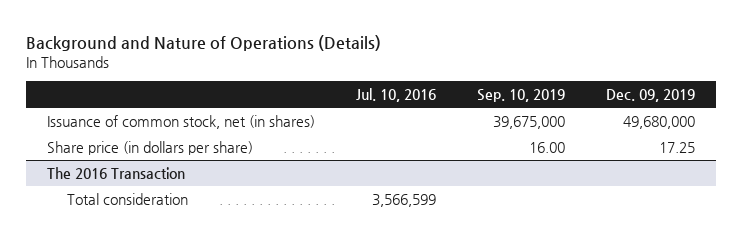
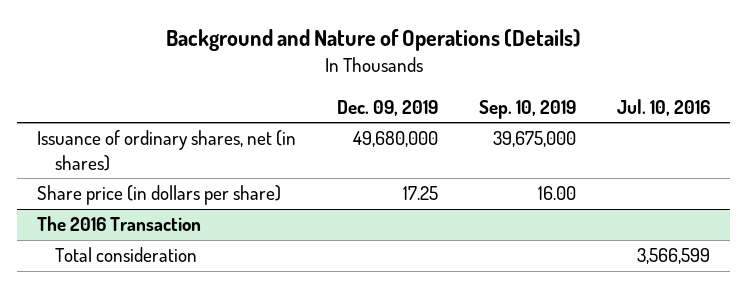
- | Jul. 10, 2016 | Sep. 10, 2019 | Dec. 09, 2019
+ | Dec. 09, 2019 | Sep. 10, 2019 | Jul. 10, 2016
- Issuance of common stock, net (in shares) | | 39,675,000 | 49,680,000
+ Issuance of ordinary shares, net (in shares) | 49,680,000 | 39,675,000 |

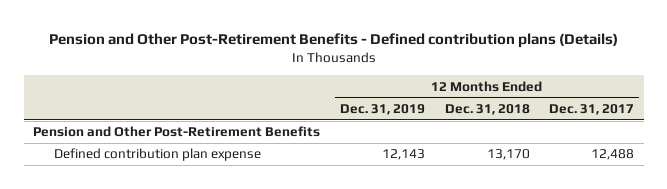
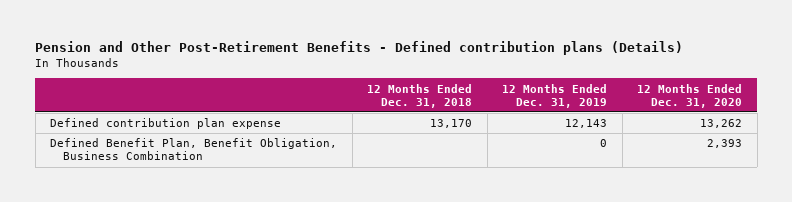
- | 12 Months Ended Dec. 31, 2019 | 12 Months Ended Dec. 31, 2018 | 12 Months Ended Dec. 31, 2017
+ | 12 Months Ended Dec. 31, 2018 | 12 Months Ended Dec. 31, 2019 | 12 Months Ended Dec. 31, 2020
- Pension and Other Post-Retirement Benefits
+ Defined Benefit Plan, Benefit Obligation, Business Combination | | 0 | 2,393

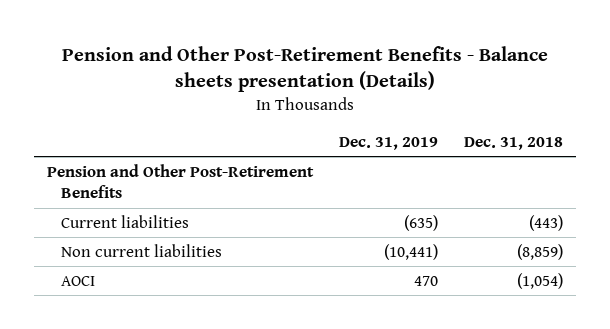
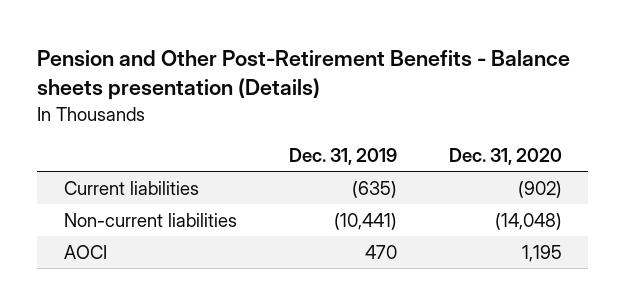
- | Dec. 31, 2019 | Dec. 31, 2018
+ | Dec. 31, 2019 | Dec. 31, 2020
- Pension and Other Post-Retirement Benefits
- Non current liabilities | (10,441) | (8,859)
+ Non-current liabilities | (10,441) | (14,048)

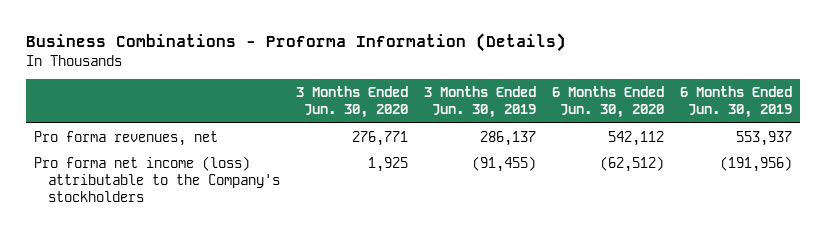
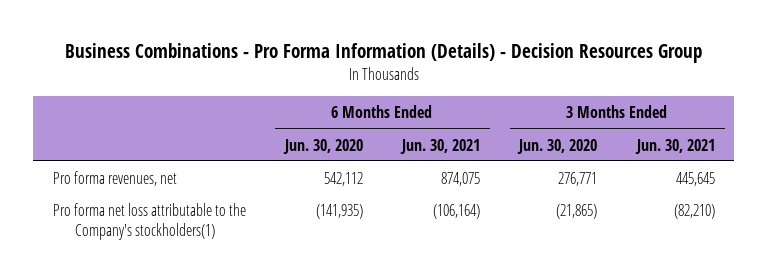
- Business Combinations - Proforma Information (Details)
+ Business Combinations - Pro Forma Information (Details) - Decision Resources Group
- | 3 Months Ended Jun. 30, 2020 | 3 Months Ended Jun. 30, 2019 | 6 Months Ended Jun. 30, 2020 | 6 Months Ended Jun. 30, 2019
+ | 6 Months Ended Jun. 30, 2020 | 6 Months Ended Jun. 30, 2021 | 3 Months Ended Jun. 30, 2020 | 3 Months Ended Jun. 30, 2021
- Pro forma net income (loss) attributable to the Company's stockholders | 1,925 | (91,455) | (62,512) | (191,956)
+ Pro forma net loss attributable to the Company's stockholders(1) | (141,935) | (106,164) | (21,865) | (82,210)

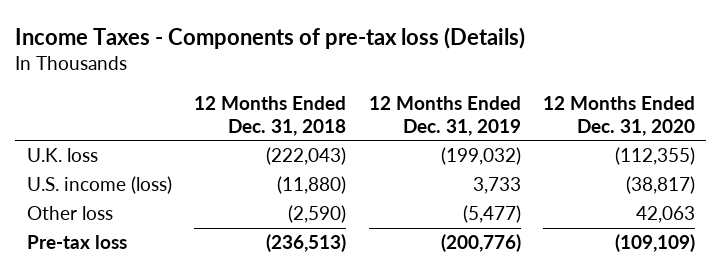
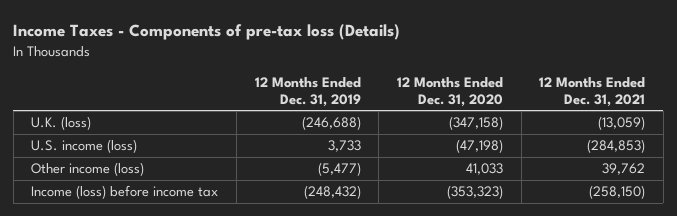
- | 12 Months Ended Dec. 31, 2018 | 12 Months Ended Dec. 31, 2019 | 12 Months Ended Dec. 31, 2020
+ | 12 Months Ended Dec. 31, 2019 | 12 Months Ended Dec. 31, 2020 | 12 Months Ended Dec. 31, 2021
- U.K. loss | (222,043) | (199,032) | (112,355)
- U.S. income (loss) | (11,880) | 3,733 | (38,817)
- Other loss | (2,590) | (5,477) | 42,063
- Pre-tax loss | (236,513) | (200,776) | (109,109)
+ U.K. (loss) | (246,688) | (347,158) | (13,059)
+ U.S. income (loss) | 3,733 | (47,198) | (284,853)
+ Other income (loss) | (5,477) | 41,033 | 39,762
+ Income (loss) before income tax | (248,432) | (353,323) | (258,150)

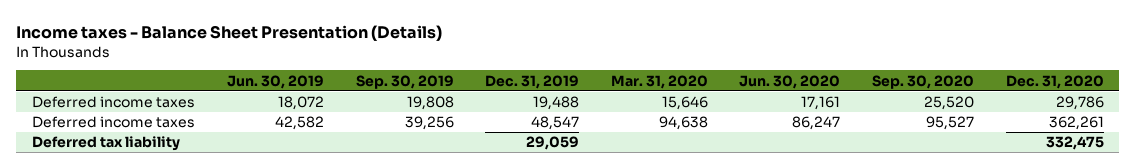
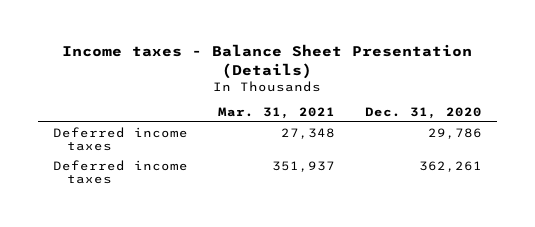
- | Jun. 30, 2019 | Sep. 30, 2019 | Dec. 31, 2019 | Mar. 31, 2020 | Jun. 30, 2020 | Sep. 30, 2020 | Dec. 31, 2020
+ | Mar. 31, 2021 | Dec. 31, 2020
- Deferred tax liability | | | 29,059 | | | | 332,475

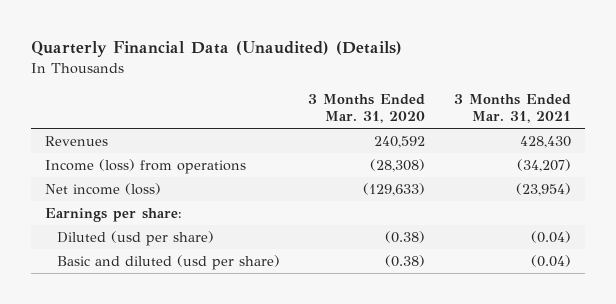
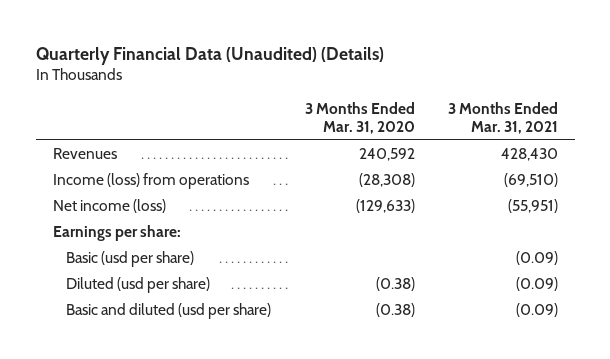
- Income (loss) from operations | (28,308) | (34,207)
- Net income (loss) | (129,633) | (23,954)
+ Income (loss) from operations | (28,308) | (69,510)
+ Net income (loss) | (129,633) | (55,951)
- Diluted (usd per share) | (0.38) | (0.04)
- Basic and diluted (usd per share) | (0.38) | (0.04)
+ Basic (usd per share) | | (0.09)
+ Diluted (usd per share) | (0.38) | (0.09)
+ Basic and diluted (usd per share) | (0.38) | (0.09)

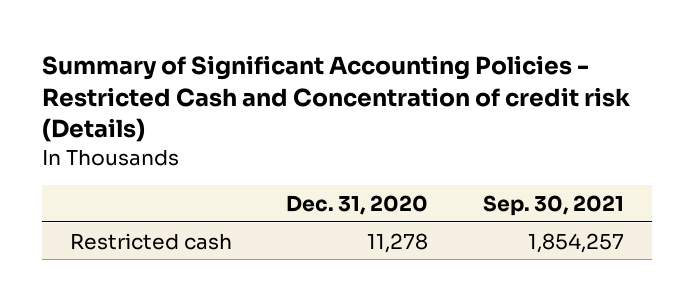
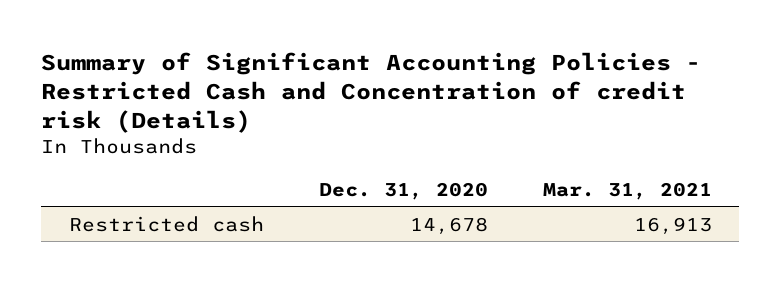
- | Dec. 31, 2020 | Sep. 30, 2021
+ | Dec. 31, 2020 | Mar. 31, 2021
- Restricted cash | 11,278 | 1,854,257
+ Restricted cash | 14,678 | 16,913

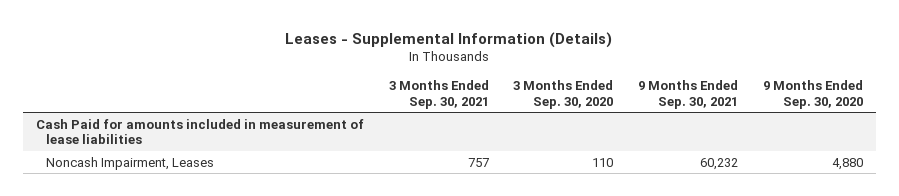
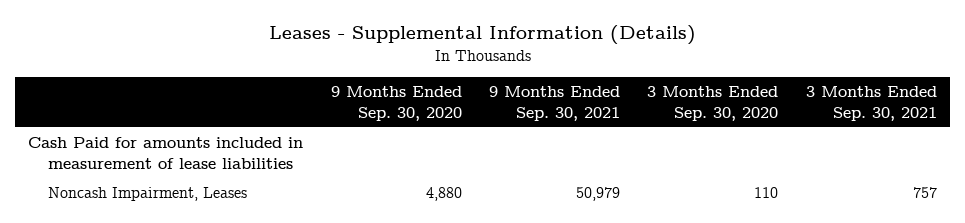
- | 3 Months Ended Sep. 30, 2021 | 3 Months Ended Sep. 30, 2020 | 9 Months Ended Sep. 30, 2021 | 9 Months Ended Sep. 30, 2020
+ | 9 Months Ended Sep. 30, 2020 | 9 Months Ended Sep. 30, 2021 | 3 Months Ended Sep. 30, 2020 | 3 Months Ended Sep. 30, 2021
- Noncash Impairment, Leases | 757 | 110 | 60,232 | 4,880
+ Noncash Impairment, Leases | 4,880 | 50,979 | 110 | 757

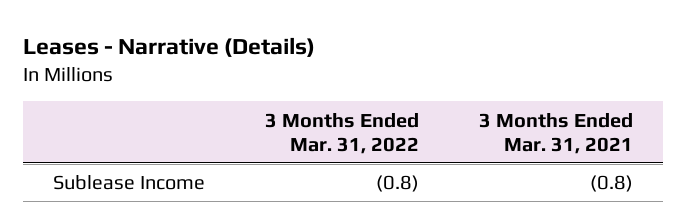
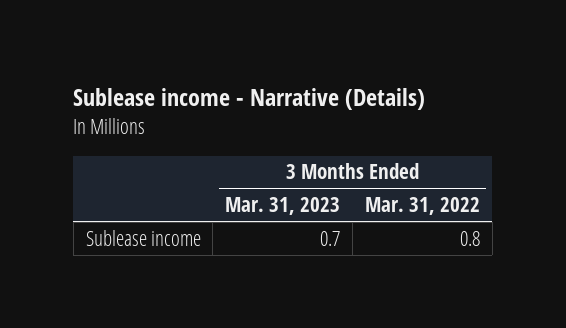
- Leases - Narrative (Details)
+ Sublease income - Narrative (Details)
- | 3 Months Ended Mar. 31, 2022 | 3 Months Ended Mar. 31, 2021
+ | 3 Months Ended Mar. 31, 2023 | 3 Months Ended Mar. 31, 2022
- Sublease Income | (0.8) | (0.8)
+ Sublease income | 0.7 | 0.8

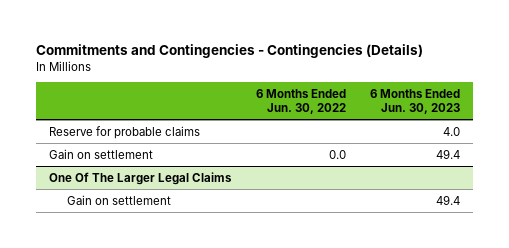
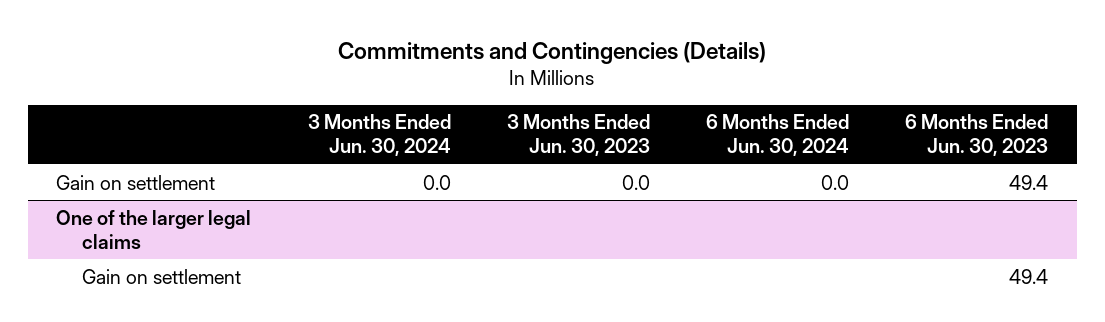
- Commitments and Contingencies - Contingencies (Details)
+ Commitments and Contingencies (Details)
- | 6 Months Ended Jun. 30, 2022 | 6 Months Ended Jun. 30, 2023
+ | 3 Months Ended Jun. 30, 2024 | 3 Months Ended Jun. 30, 2023 | 6 Months Ended Jun. 30, 2024 | 6 Months Ended Jun. 30, 2023
- Reserve for probable claims | | 4.0
- One Of The Larger Legal Claims
+ One of the larger legal claims

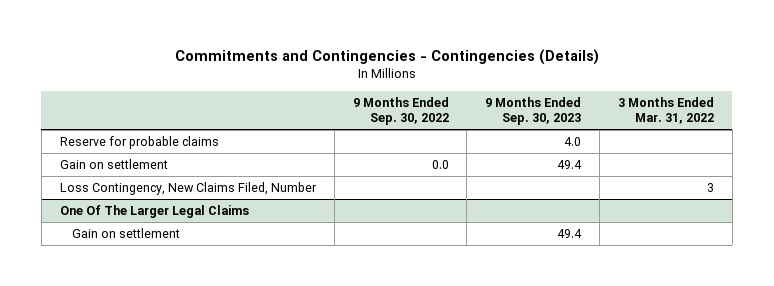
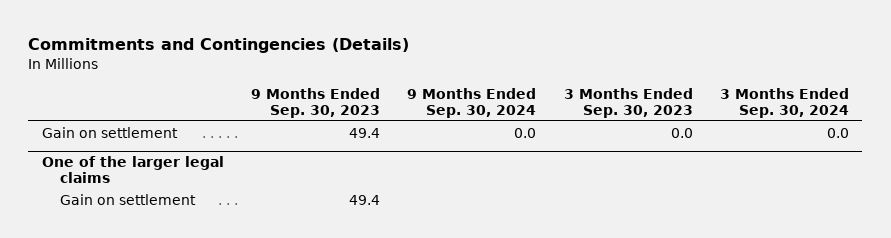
- Commitments and Contingencies - Contingencies (Details)
+ Commitments and Contingencies (Details)
- | 9 Months Ended Sep. 30, 2022 | 9 Months Ended Sep. 30, 2023 | 3 Months Ended Mar. 31, 2022
+ | 9 Months Ended Sep. 30, 2023 | 9 Months Ended Sep. 30, 2024 | 3 Months Ended Sep. 30, 2023 | 3 Months Ended Sep. 30, 2024
- Reserve for probable claims | | 4.0 |
- Loss Contingency, New Claims Filed, Number | | | 3
- One Of The Larger Legal Claims
+ One of the larger legal claims

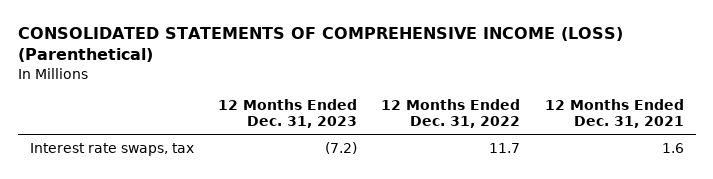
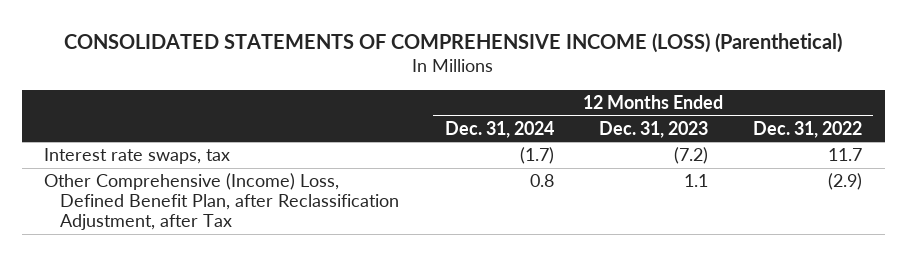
- | 12 Months Ended Dec. 31, 2023 | 12 Months Ended Dec. 31, 2022 | 12 Months Ended Dec. 31, 2021
+ | 12 Months Ended Dec. 31, 2024 | 12 Months Ended Dec. 31, 2023 | 12 Months Ended Dec. 31, 2022
+ Other Comprehensive (Income) Loss, Defined Benefit Plan, after Reclassification Adjustment, after Tax | 0.8 | 1.1 | (2.9)

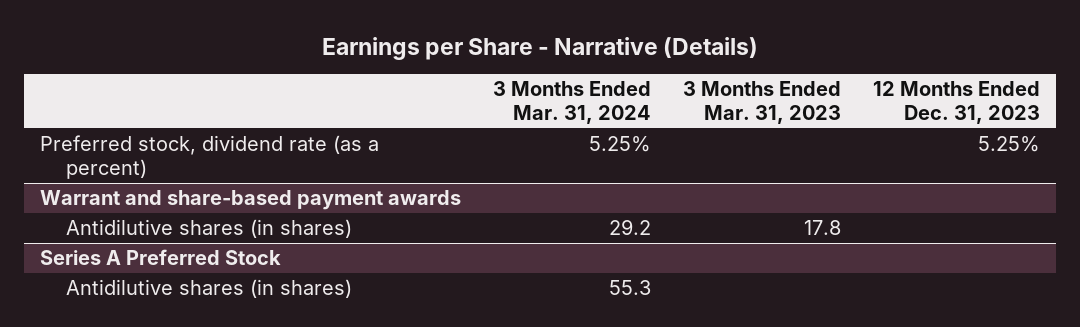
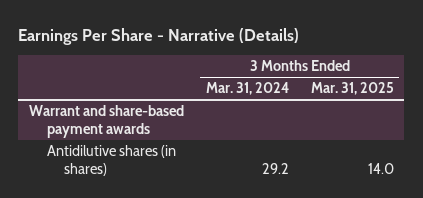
- Earnings per Share - Narrative (Details)
+ Earnings Per Share - Narrative (Details)
- | 3 Months Ended Mar. 31, 2024 | 3 Months Ended Mar. 31, 2023 | 12 Months Ended Dec. 31, 2023
+ | 3 Months Ended Mar. 31, 2024 | 3 Months Ended Mar. 31, 2025
- Preferred stock, dividend rate (as a percent) | 5.25% | | 5.25%
- Series A Preferred Stock
- Antidilutive shares (in shares) | 55.3 | |

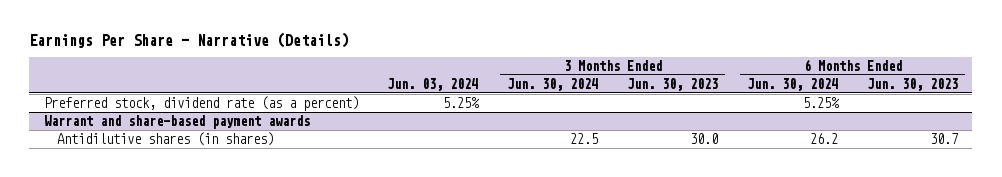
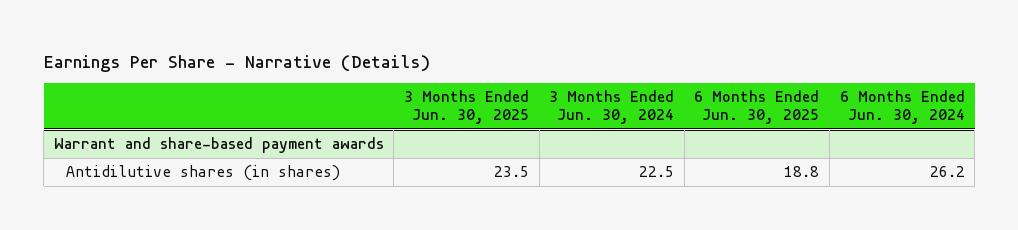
- | Jun. 03, 2024 | 3 Months Ended Jun. 30, 2024 | 3 Months Ended Jun. 30, 2023 | 6 Months Ended Jun. 30, 2024 | 6 Months Ended Jun. 30, 2023
+ | 3 Months Ended Jun. 30, 2025 | 3 Months Ended Jun. 30, 2024 | 6 Months Ended Jun. 30, 2025 | 6 Months Ended Jun. 30, 2024
- Preferred stock, dividend rate (as a percent) | 5.25% | | | 5.25% |

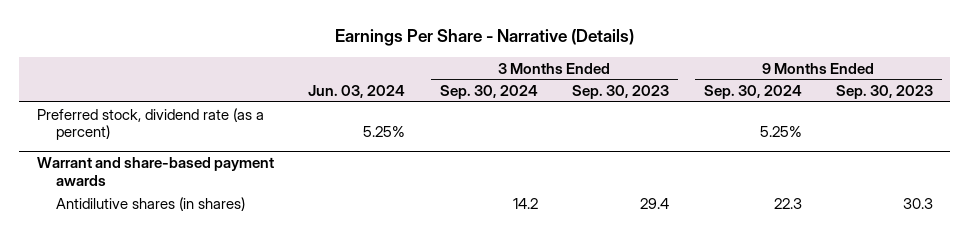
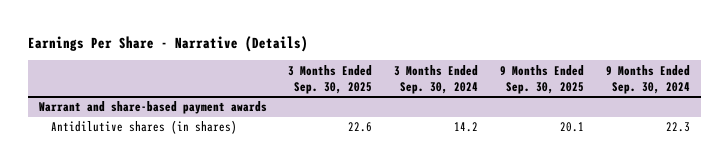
- | Jun. 03, 2024 | 3 Months Ended Sep. 30, 2024 | 3 Months Ended Sep. 30, 2023 | 9 Months Ended Sep. 30, 2024 | 9 Months Ended Sep. 30, 2023
+ | 3 Months Ended Sep. 30, 2025 | 3 Months Ended Sep. 30, 2024 | 9 Months Ended Sep. 30, 2025 | 9 Months Ended Sep. 30, 2024
- Preferred stock, dividend rate (as a percent) | 5.25% | | | 5.25% |

